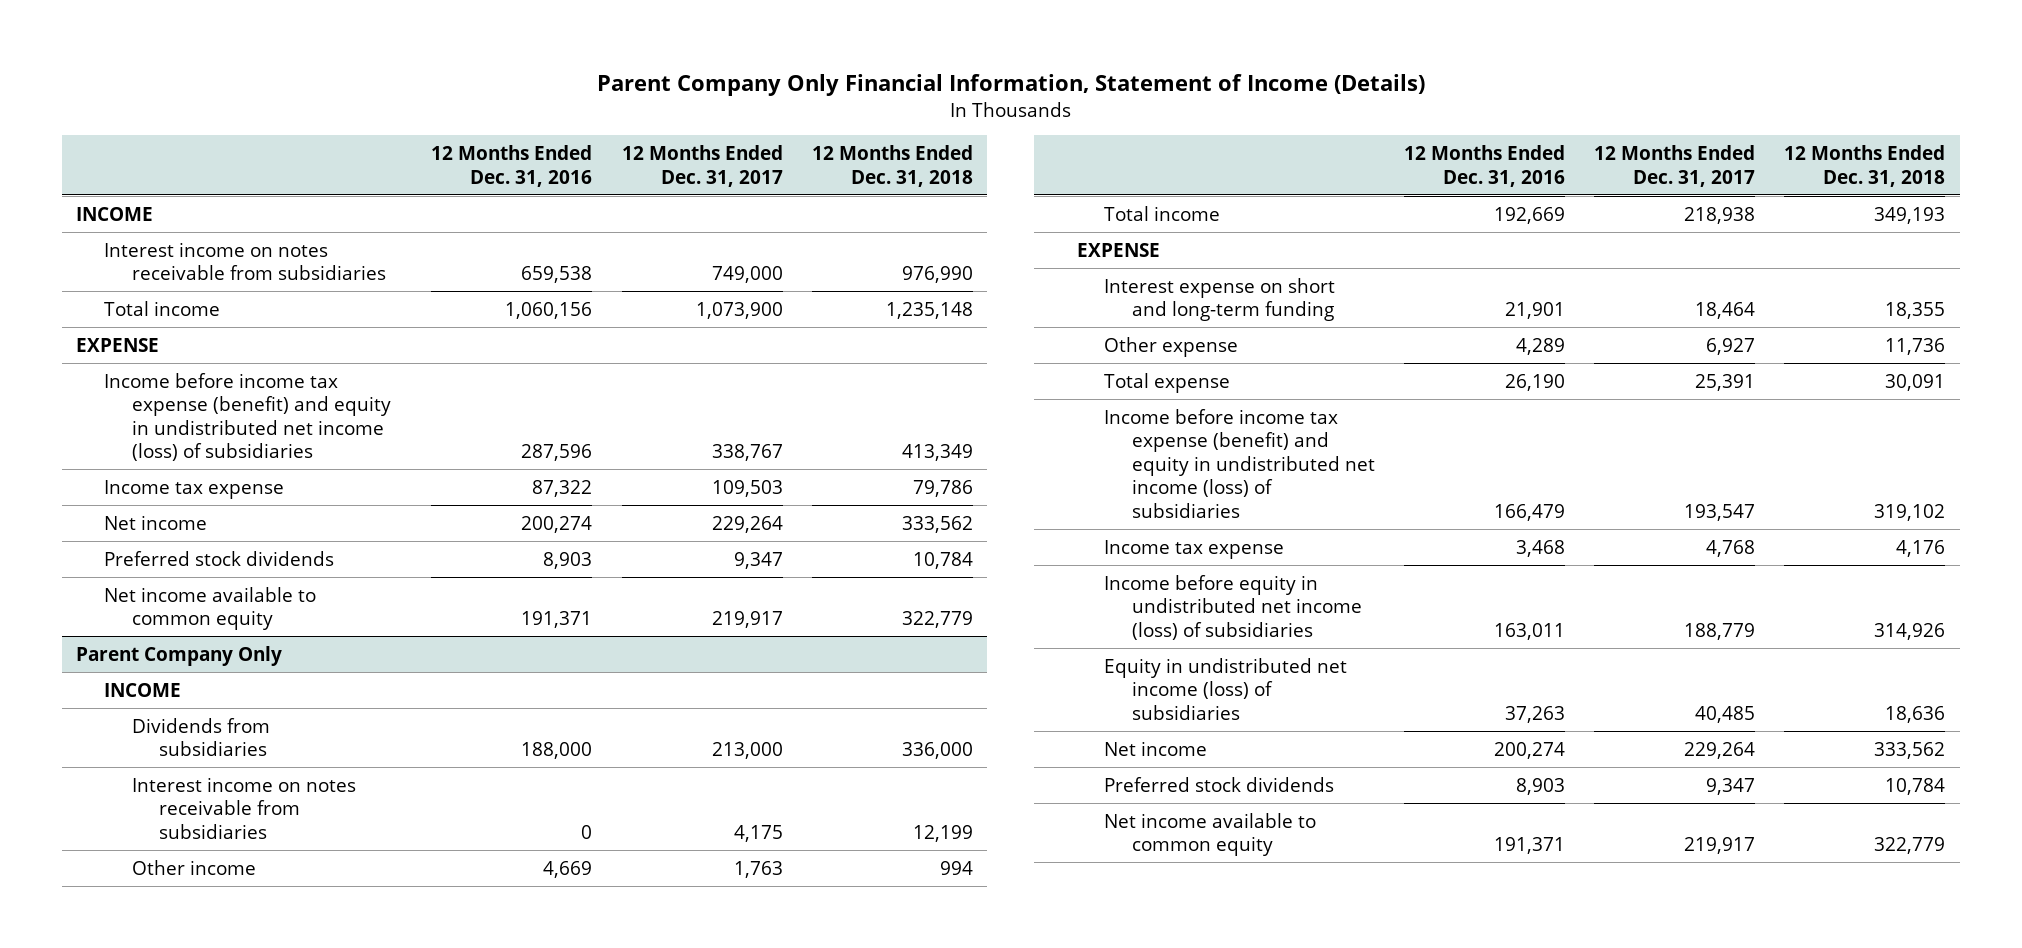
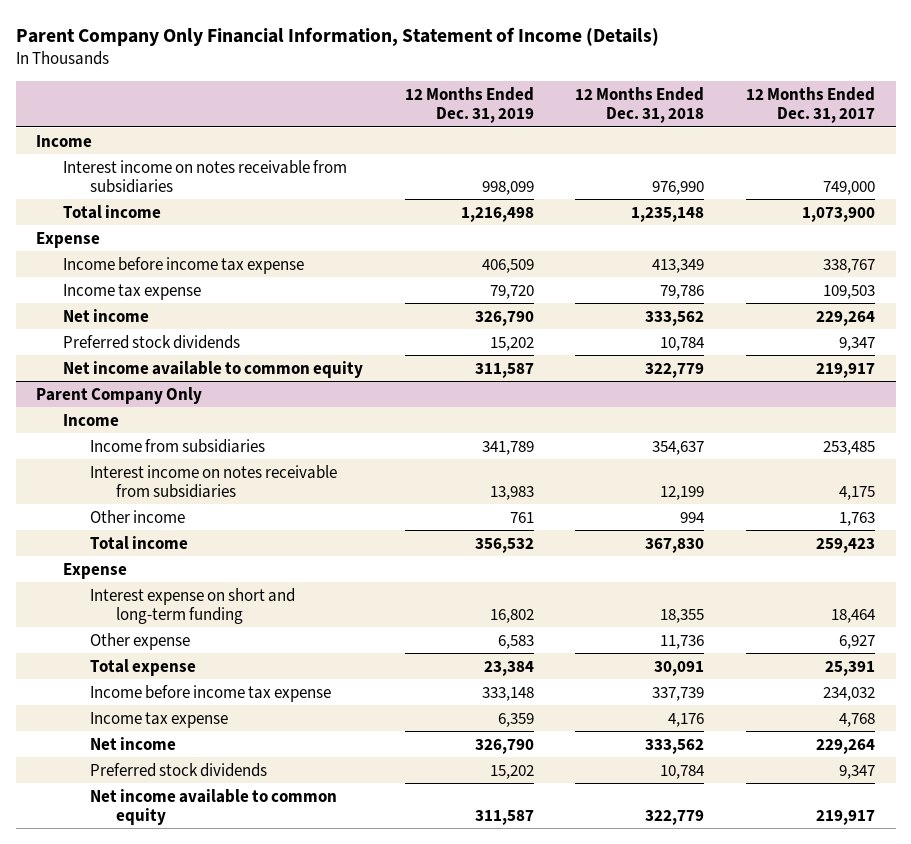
- | 12 Months Ended Dec. 31, 2016 | 12 Months Ended Dec. 31, 2017 | 12 Months Ended Dec. 31, 2018
+ | 12 Months Ended Dec. 31, 2019 | 12 Months Ended Dec. 31, 2018 | 12 Months Ended Dec. 31, 2017
- INCOME
+ Income
- EXPENSE
- Income before income tax expense (benefit) and equity in undistributed net income (loss) of subsidiaries | 287,596 | 338,767 | 413,349
+ Expense
+ Income before income tax expense | 406,509 | 413,349 | 338,767
@ Parent Company Only
- INCOME
- Dividends from subsidiaries | 188,000 | 213,000 | 336,000
+ Income
+ Income from subsidiaries | 341,789 | 354,637 | 253,485
- Total income | 192,669 | 218,938 | 349,193
- EXPENSE
+ Total income | 356,532 | 367,830 | 259,423
+ Expense
- Income before income tax expense (benefit) and equity in undistributed net income (loss) of subsidiaries | 166,479 | 193,547 | 319,102
+ Income before income tax expense | 333,148 | 337,739 | 234,032
- Income before equity in undistributed net income (loss) of subsidiaries | 163,011 | 188,779 | 314,926
- Equity in undistributed net income (loss) of subsidiaries | 37,263 | 40,485 | 18,636

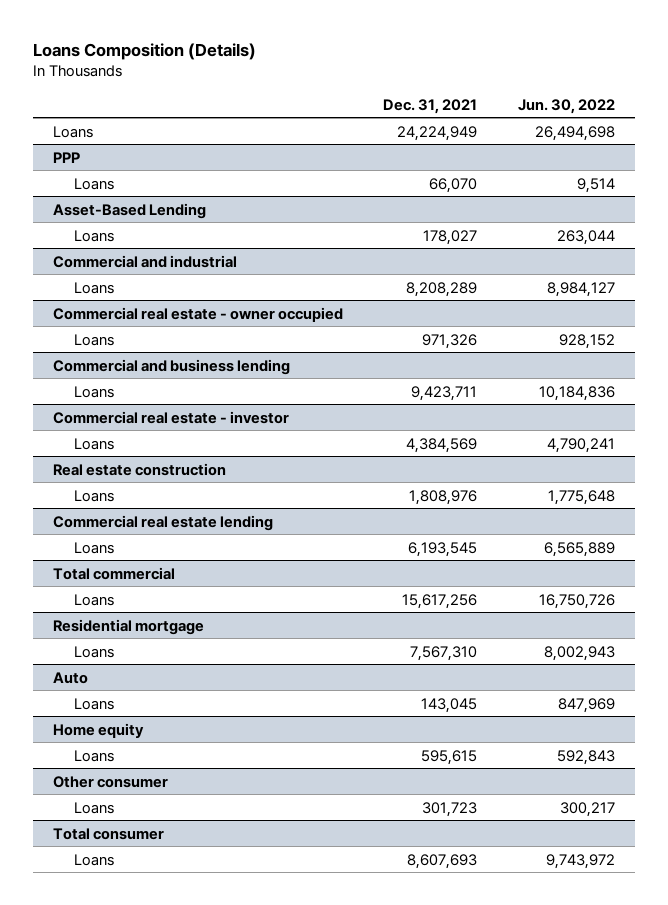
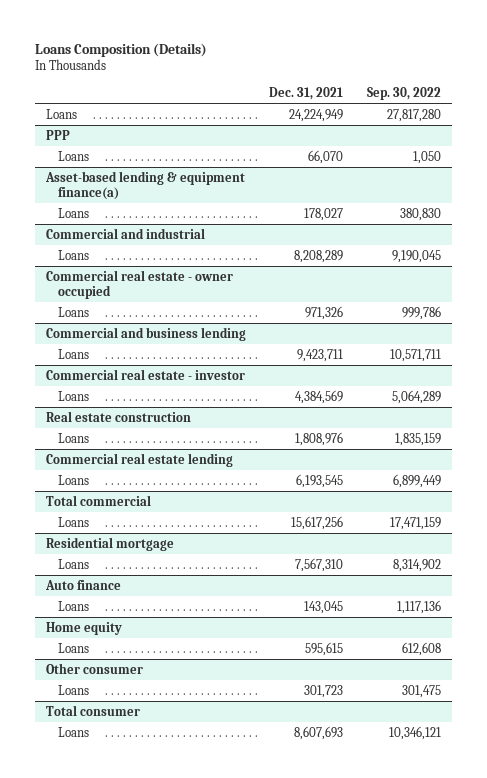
- | Dec. 31, 2021 | Jun. 30, 2022
+ | Dec. 31, 2021 | Sep. 30, 2022
- Asset-Based Lending
+ Asset-based lending & equipment finance(a)
- Auto
+ Auto finance

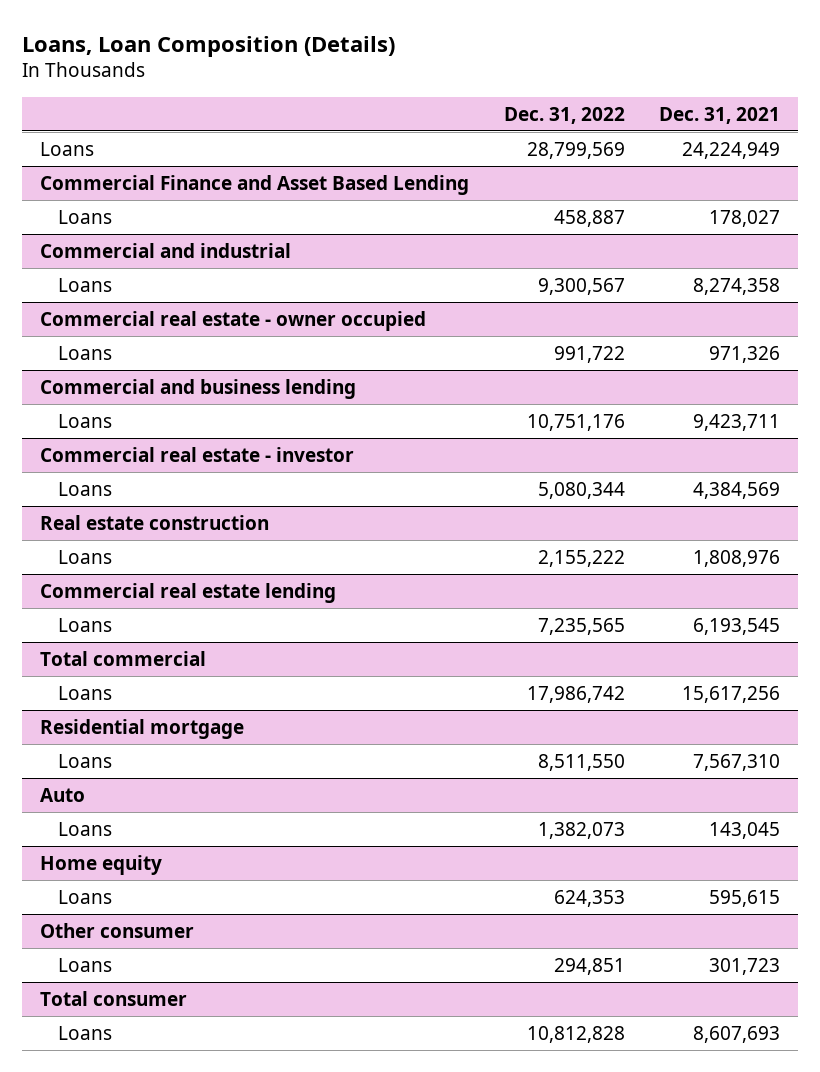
- Loans Composition (Details)
+ Loans, Loan Composition (Details)
- | Dec. 31, 2021 | Sep. 30, 2022
+ | Dec. 31, 2022 | Dec. 31, 2021
- PPP
- Loans | 66,070 | 1,050
- Asset-based lending & equipment finance(a)
+ Commercial Finance and Asset Based Lending
@ Commercial and industrial
- Loans | 8,208,289 | 9,190,045
+ Loans | 9,300,567 | 8,274,358
- Auto finance
+ Auto

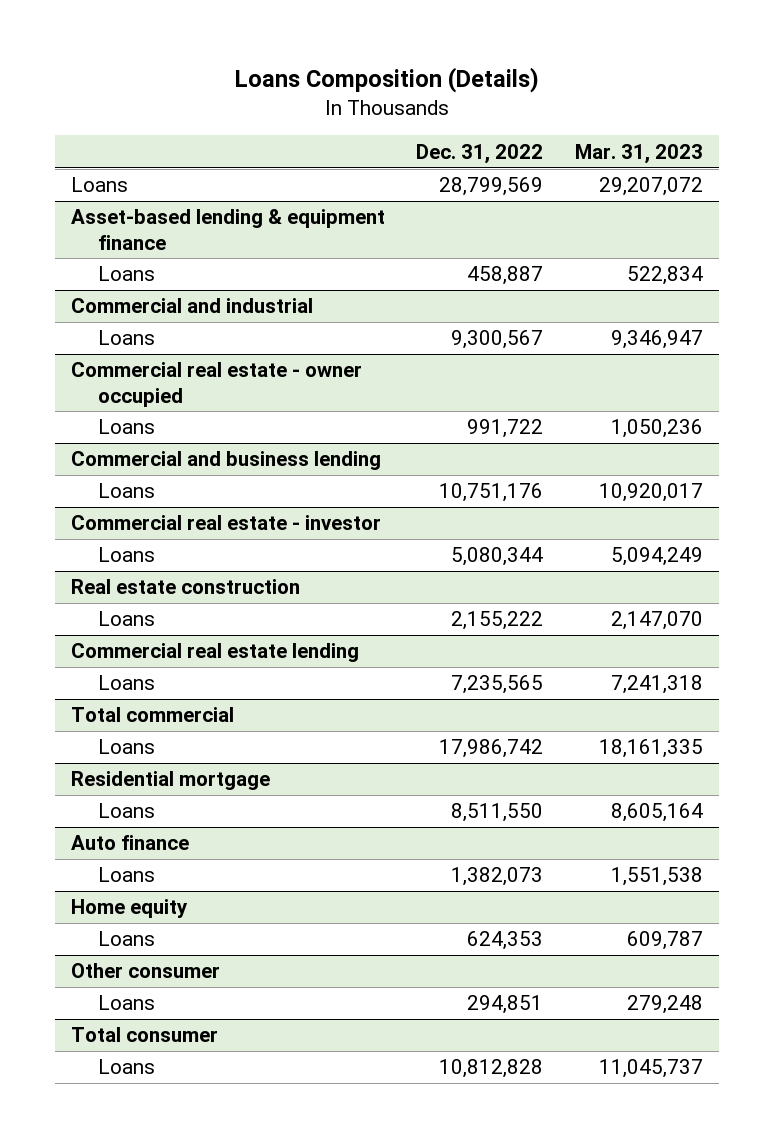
- Loans, Loan Composition (Details)
+ Loans Composition (Details)
- | Dec. 31, 2022 | Dec. 31, 2021
+ | Dec. 31, 2022 | Mar. 31, 2023
- Commercial Finance and Asset Based Lending
+ Asset-based lending & equipment finance
- Auto
+ Auto finance

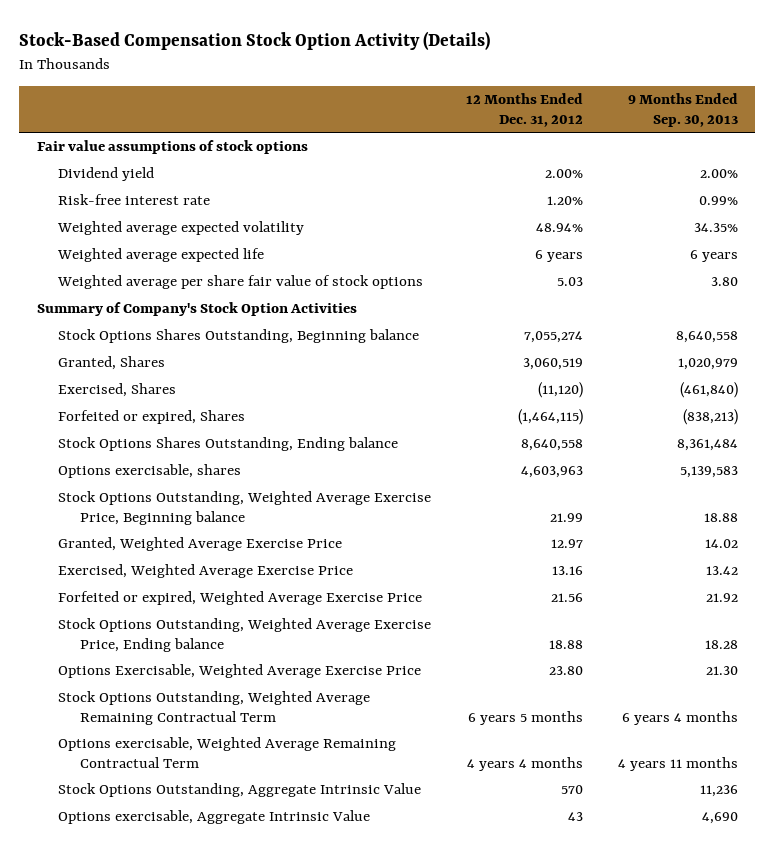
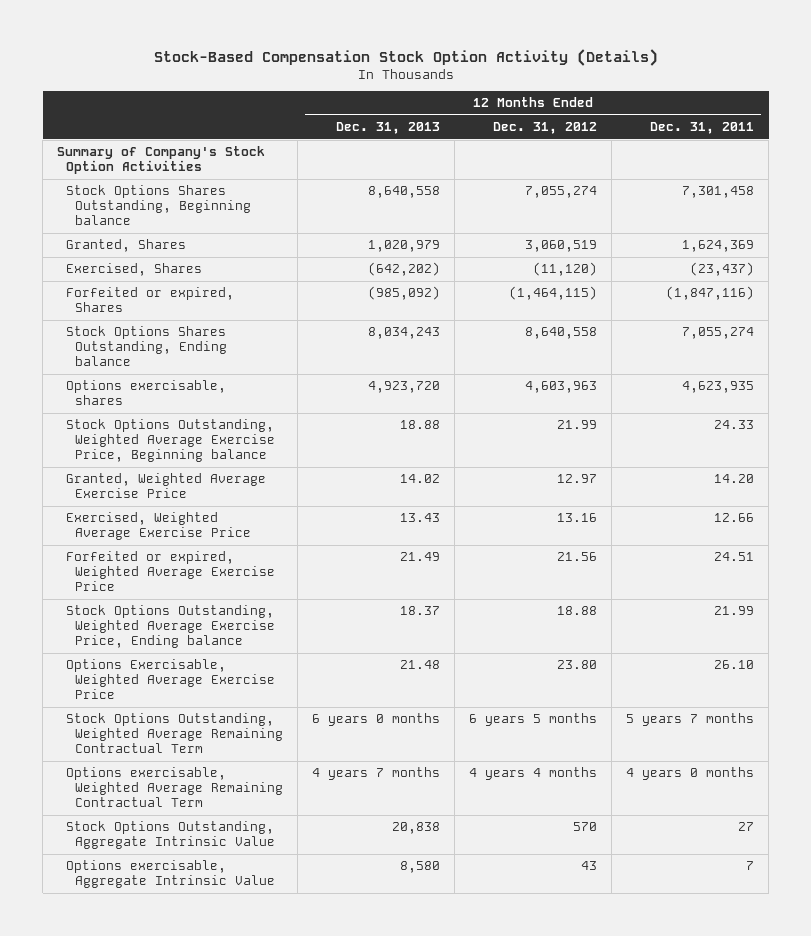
- | 12 Months Ended Dec. 31, 2012 | 9 Months Ended Sep. 30, 2013
+ | 12 Months Ended Dec. 31, 2013 | 12 Months Ended Dec. 31, 2012 | 12 Months Ended Dec. 31, 2011
- Fair value assumptions of stock options
- Dividend yield | 2.00% | 2.00%
- Risk-free interest rate | 1.20% | 0.99%
- Weighted average expected volatility | 48.94% | 34.35%
- Weighted average expected life | 6 years | 6 years
- Weighted average per share fair value of stock options | 5.03 | 3.80

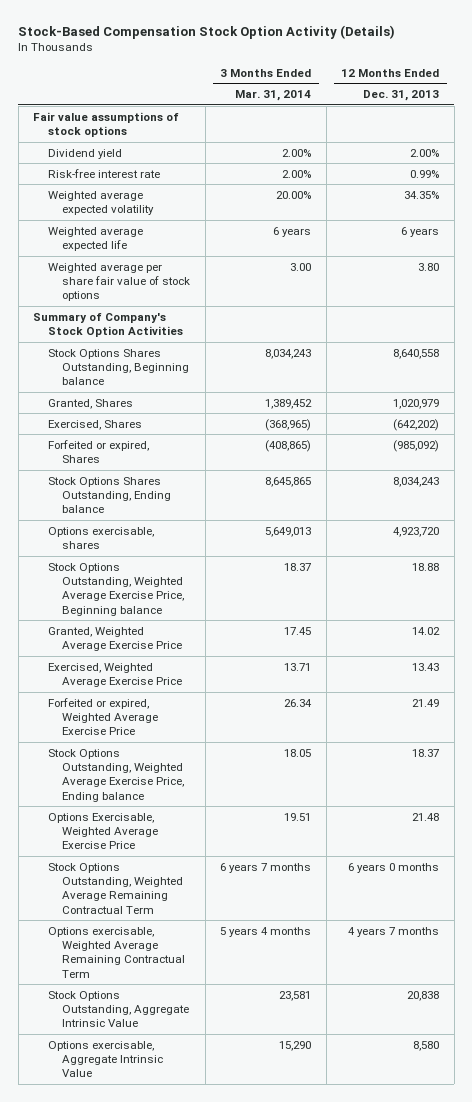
- | 12 Months Ended Dec. 31, 2013 | 12 Months Ended Dec. 31, 2012 | 12 Months Ended Dec. 31, 2011
+ | 3 Months Ended Mar. 31, 2014 | 12 Months Ended Dec. 31, 2013
+ Fair value assumptions of stock options
+ Dividend yield | 2.00% | 2.00%
+ Risk-free interest rate | 2.00% | 0.99%
+ Weighted average expected volatility | 20.00% | 34.35%
+ Weighted average expected life | 6 years | 6 years
+ Weighted average per share fair value of stock options | 3.00 | 3.80

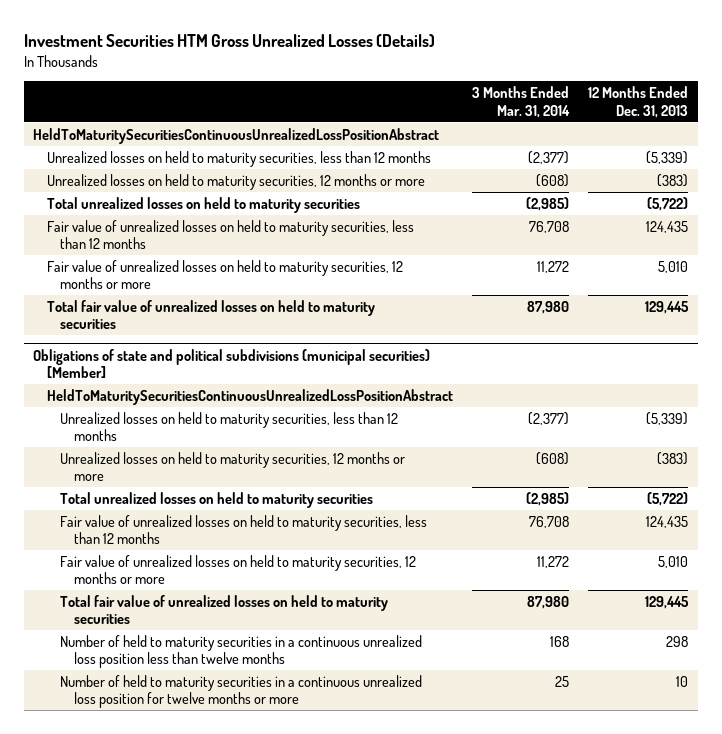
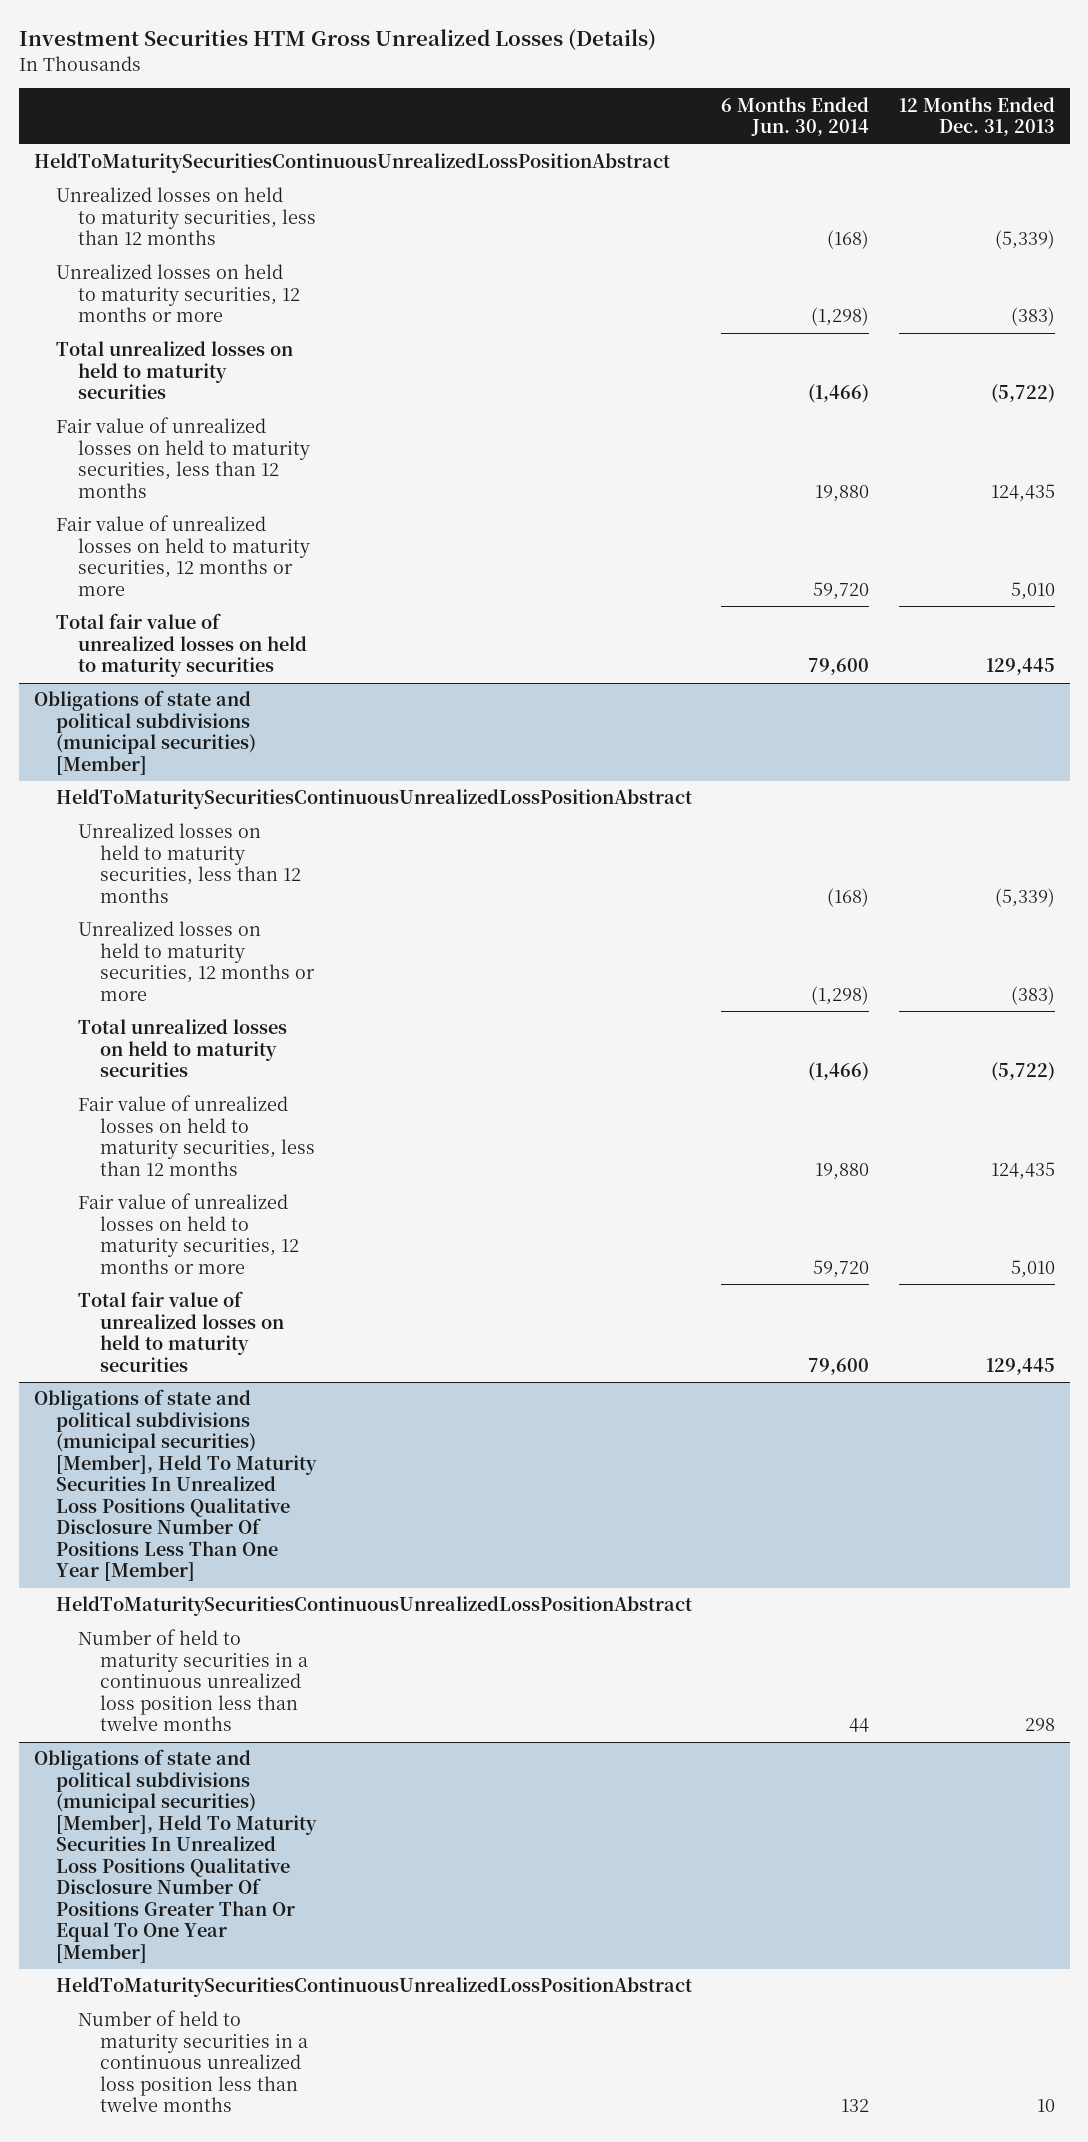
- | 3 Months Ended Mar. 31, 2014 | 12 Months Ended Dec. 31, 2013
+ | 6 Months Ended Jun. 30, 2014 | 12 Months Ended Dec. 31, 2013
+ Obligations of state and political subdivisions (municipal securities) [Member], Held To Maturity Securities In Unrealized Loss Positions Qualitative Disclosure Number Of Positions Less Than One Year [Member]
+ HeldToMaturitySecuritiesContinuousUnrealizedLossPositionAbstract
@ Obligations of state and political subdivisions (municipal securities) [Member]
- Number of held to maturity securities in a continuous unrealized loss position for twelve months or more | 25 | 10
+ Obligations of state and political subdivisions (municipal securities) [Member], Held To Maturity Securities In Unrealized Loss Positions Qualitative Disclosure Number Of Positions Greater Than Or Equal To One Year [Member]
+ HeldToMaturitySecuritiesContinuousUnrealizedLossPositionAbstract
+ Number of held to maturity securities in a continuous unrealized loss position less than twelve months | 132 | 10

